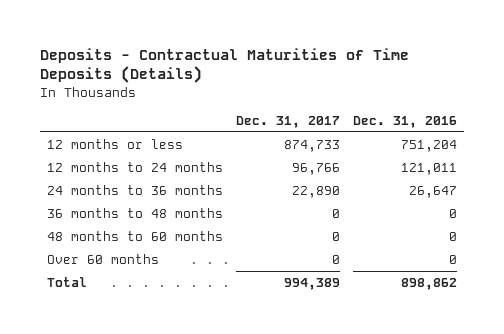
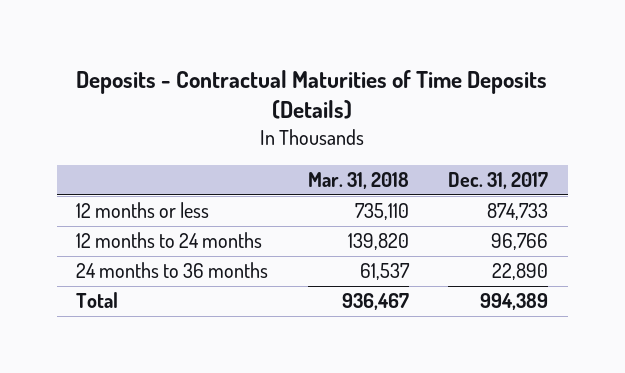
- | Dec. 31, 2017 | Dec. 31, 2016
+ | Mar. 31, 2018 | Dec. 31, 2017
- 36 months to 48 months | 0 | 0
- 48 months to 60 months | 0 | 0
- Over 60 months | 0 | 0

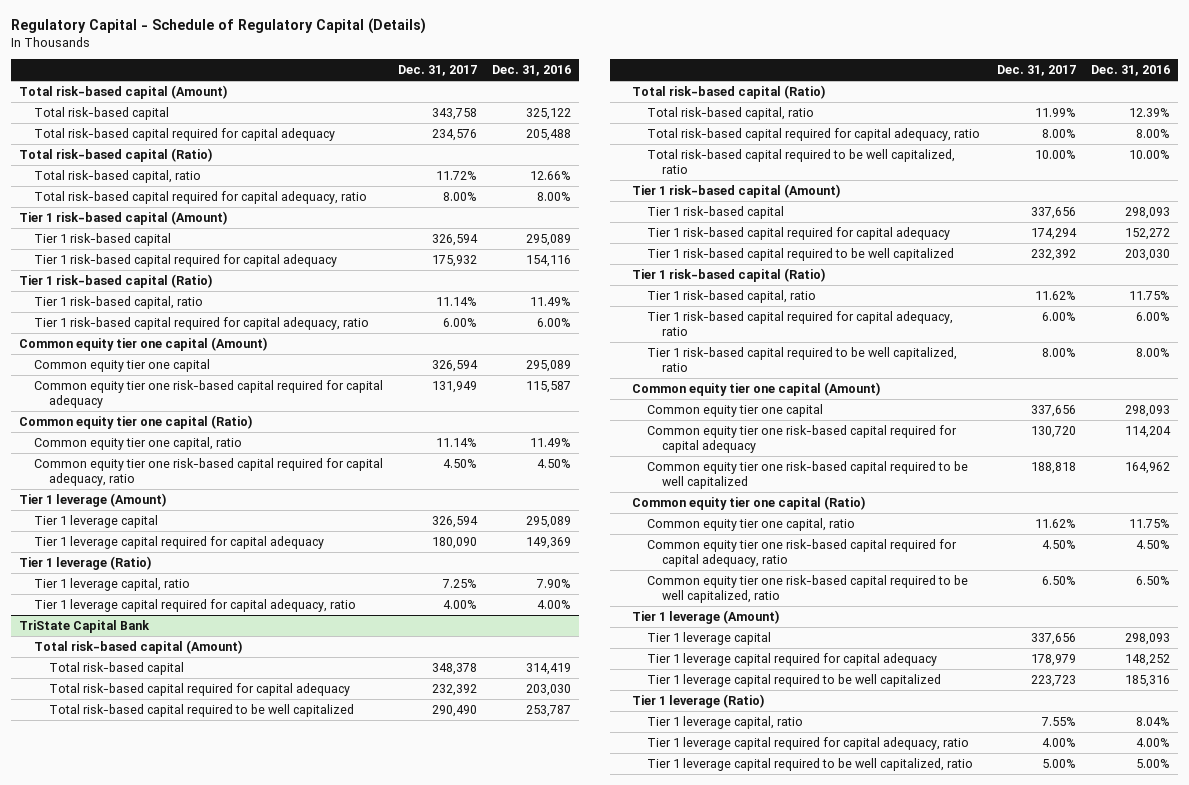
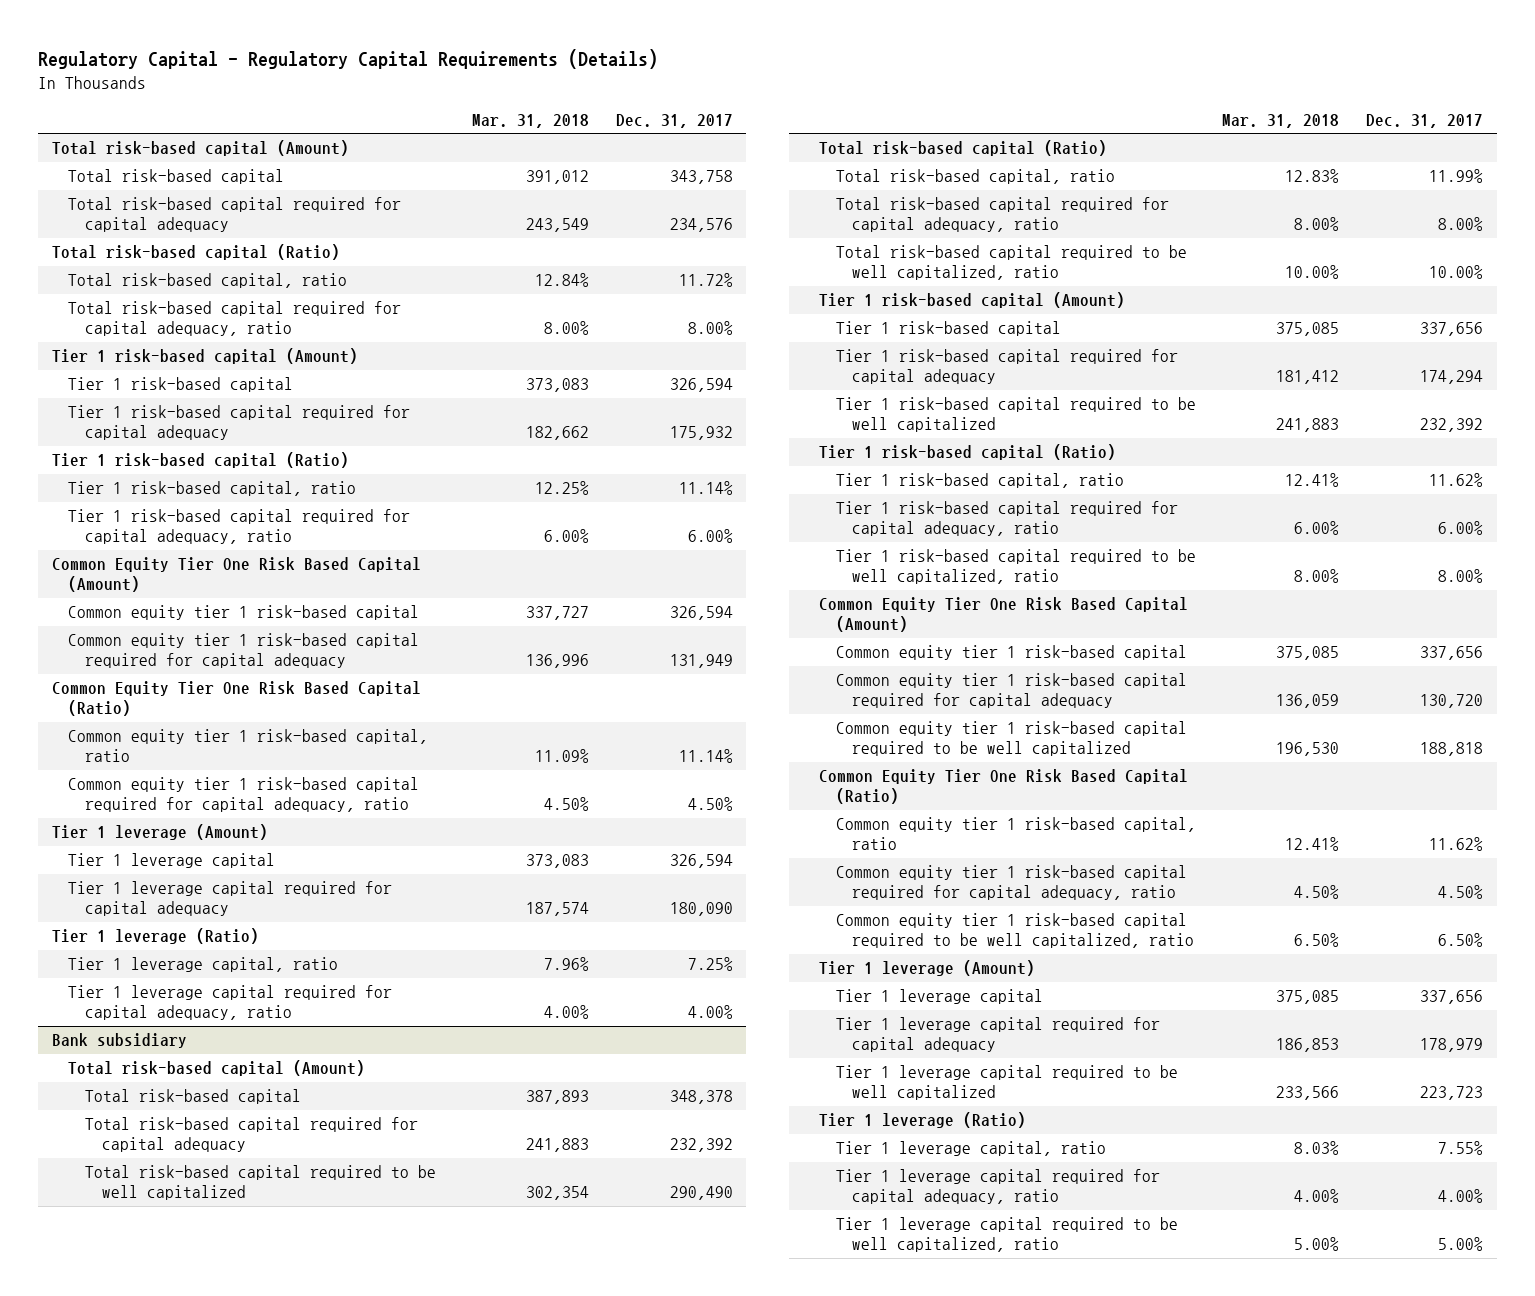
- Regulatory Capital - Schedule of Regulatory Capital (Details)
+ Regulatory Capital - Regulatory Capital Requirements (Details)
- | Dec. 31, 2017 | Dec. 31, 2016
+ | Mar. 31, 2018 | Dec. 31, 2017
- Common equity tier one capital (Amount)
- Common equity tier one capital | 326,594 | 295,089
- Common equity tier one risk-based capital required for capital adequacy | 131,949 | 115,587
- Common equity tier one capital (Ratio)
- Common equity tier one capital, ratio | 11.14% | 11.49%
- Common equity tier one risk-based capital required for capital adequacy, ratio | 4.50% | 4.50%
+ Common Equity Tier One Risk Based Capital (Amount)
+ Common equity tier 1 risk-based capital | 337,727 | 326,594
+ Common equity tier 1 risk-based capital required for capital adequacy | 136,996 | 131,949
+ Common Equity Tier One Risk Based Capital (Ratio)
+ Common equity tier 1 risk-based capital, ratio | 11.09% | 11.14%
+ Common equity tier 1 risk-based capital required for capital adequacy, ratio | 4.50% | 4.50%
- TriState Capital Bank
+ Bank subsidiary
- Common equity tier one capital (Amount)
- Common equity tier one capital | 337,656 | 298,093
- Common equity tier one risk-based capital required for capital adequacy | 130,720 | 114,204
- Common equity tier one risk-based capital required to be well capitalized | 188,818 | 164,962
- Common equity tier one capital (Ratio)
- Common equity tier one capital, ratio | 11.62% | 11.75%
- Common equity tier one risk-based capital required for capital adequacy, ratio | 4.50% | 4.50%
- Common equity tier one risk-based capital required to be well capitalized, ratio | 6.50% | 6.50%
+ Common Equity Tier One Risk Based Capital (Amount)
+ Common equity tier 1 risk-based capital | 375,085 | 337,656
+ Common equity tier 1 risk-based capital required for capital adequacy | 136,059 | 130,720
+ Common equity tier 1 risk-based capital required to be well capitalized | 196,530 | 188,818
+ Common Equity Tier One Risk Based Capital (Ratio)
+ Common equity tier 1 risk-based capital, ratio | 12.41% | 11.62%
+ Common equity tier 1 risk-based capital required for capital adequacy, ratio | 4.50% | 4.50%
+ Common equity tier 1 risk-based capital required to be well capitalized, ratio | 6.50% | 6.50%

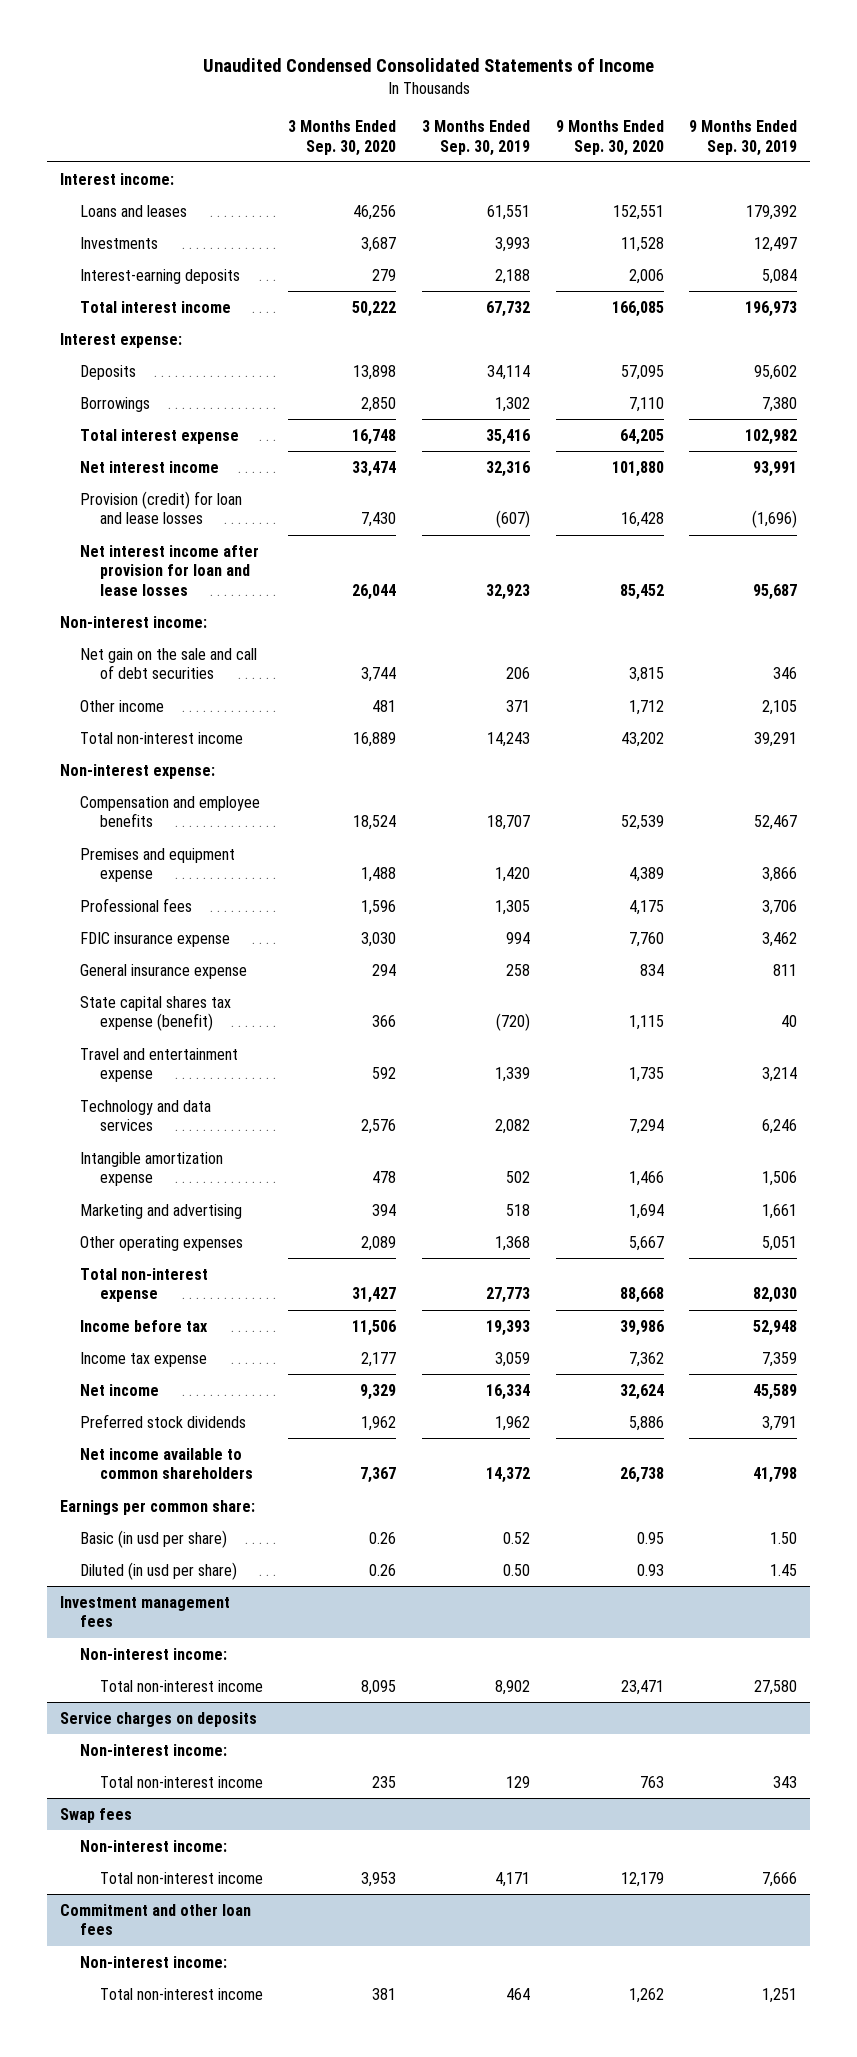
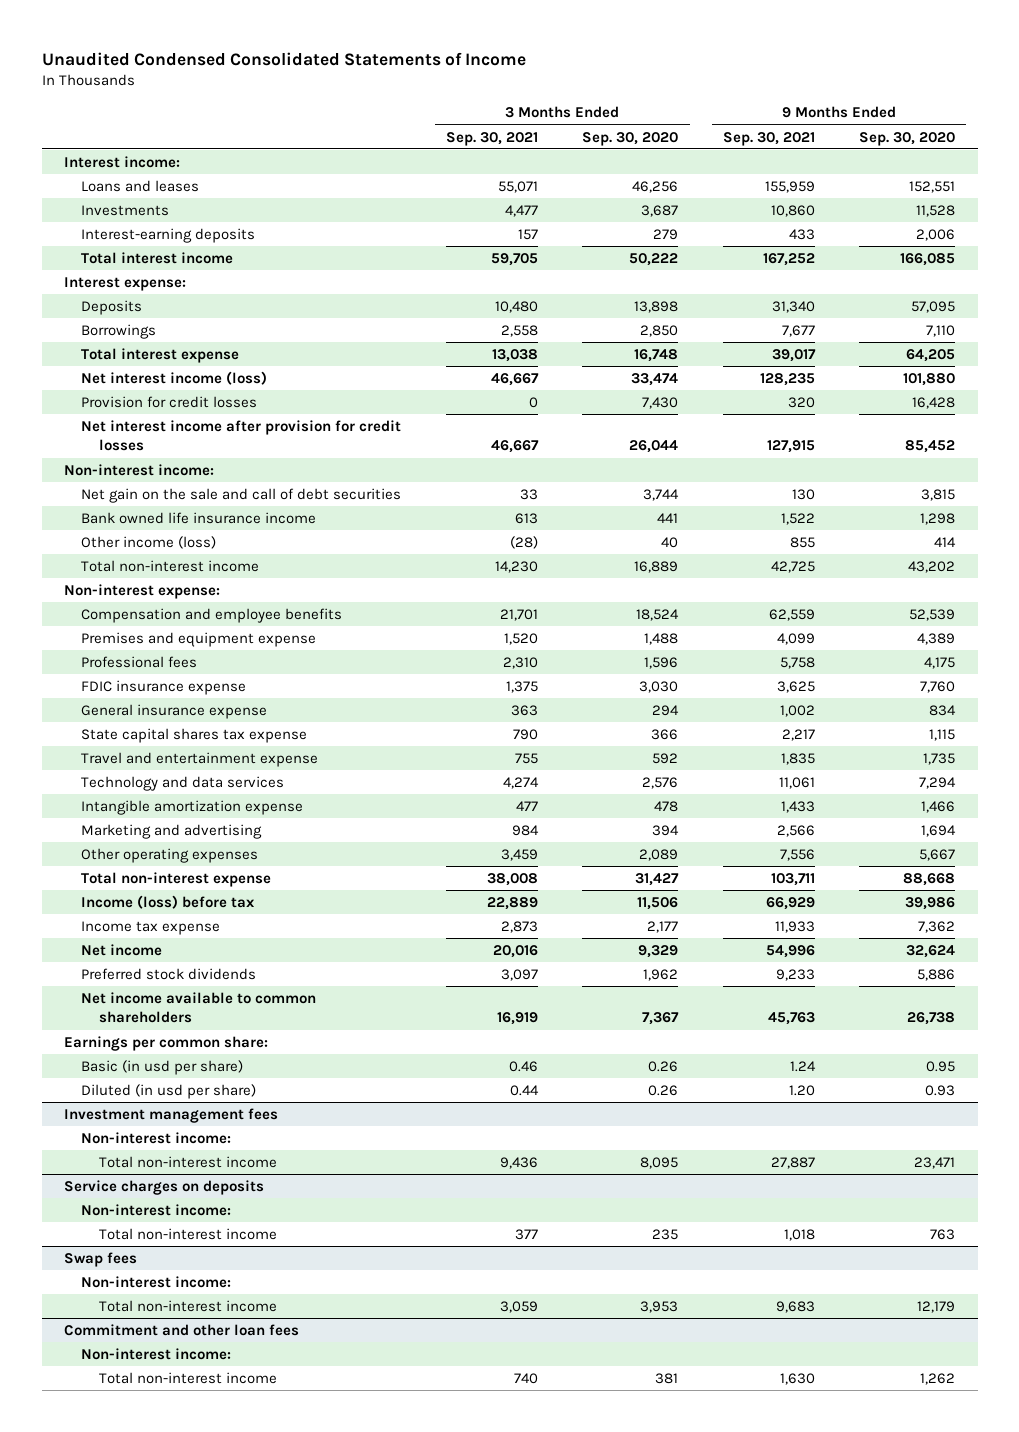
- | 3 Months Ended Sep. 30, 2020 | 3 Months Ended Sep. 30, 2019 | 9 Months Ended Sep. 30, 2020 | 9 Months Ended Sep. 30, 2019
+ | 3 Months Ended Sep. 30, 2021 | 3 Months Ended Sep. 30, 2020 | 9 Months Ended Sep. 30, 2021 | 9 Months Ended Sep. 30, 2020
- Net interest income | 33,474 | 32,316 | 101,880 | 93,991
- Provision (credit) for loan and lease losses | 7,430 | (607) | 16,428 | (1,696)
- Net interest income after provision for loan and lease losses | 26,044 | 32,923 | 85,452 | 95,687
+ Net interest income (loss) | 46,667 | 33,474 | 128,235 | 101,880
+ Provision for credit losses | 0 | 7,430 | 320 | 16,428
+ Net interest income after provision for credit losses | 46,667 | 26,044 | 127,915 | 85,452
- Other income | 481 | 371 | 1,712 | 2,105
+ Bank owned life insurance income | 613 | 441 | 1,522 | 1,298
+ Other income (loss) | (28) | 40 | 855 | 414
- State capital shares tax expense (benefit) | 366 | (720) | 1,115 | 40
+ State capital shares tax expense | 790 | 366 | 2,217 | 1,115
- Income before tax | 11,506 | 19,393 | 39,986 | 52,948
+ Income (loss) before tax | 22,889 | 11,506 | 66,929 | 39,986

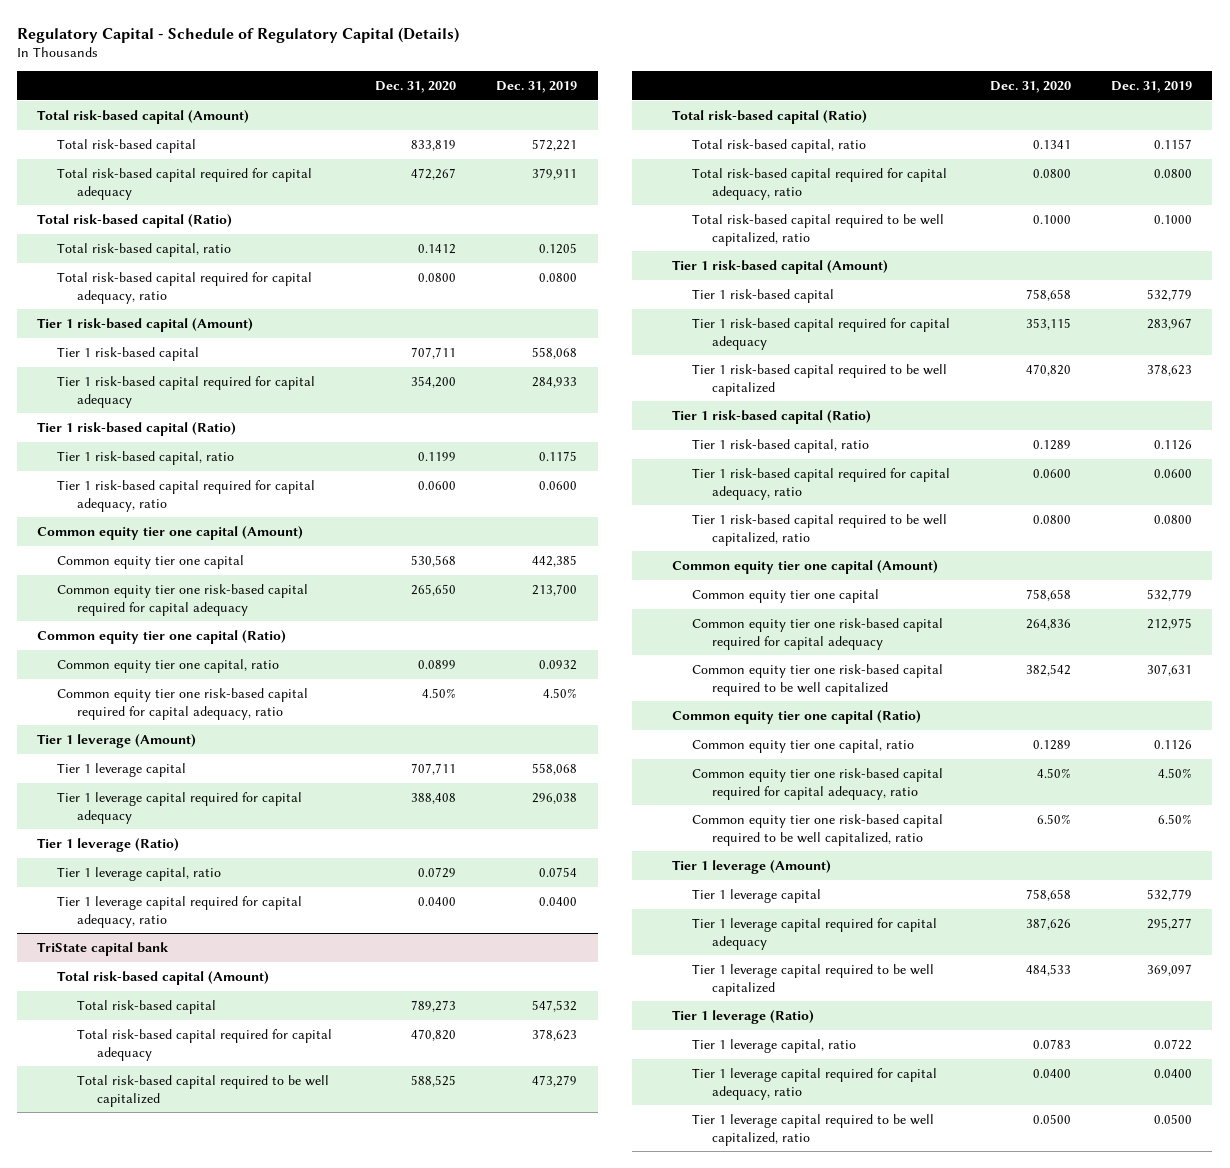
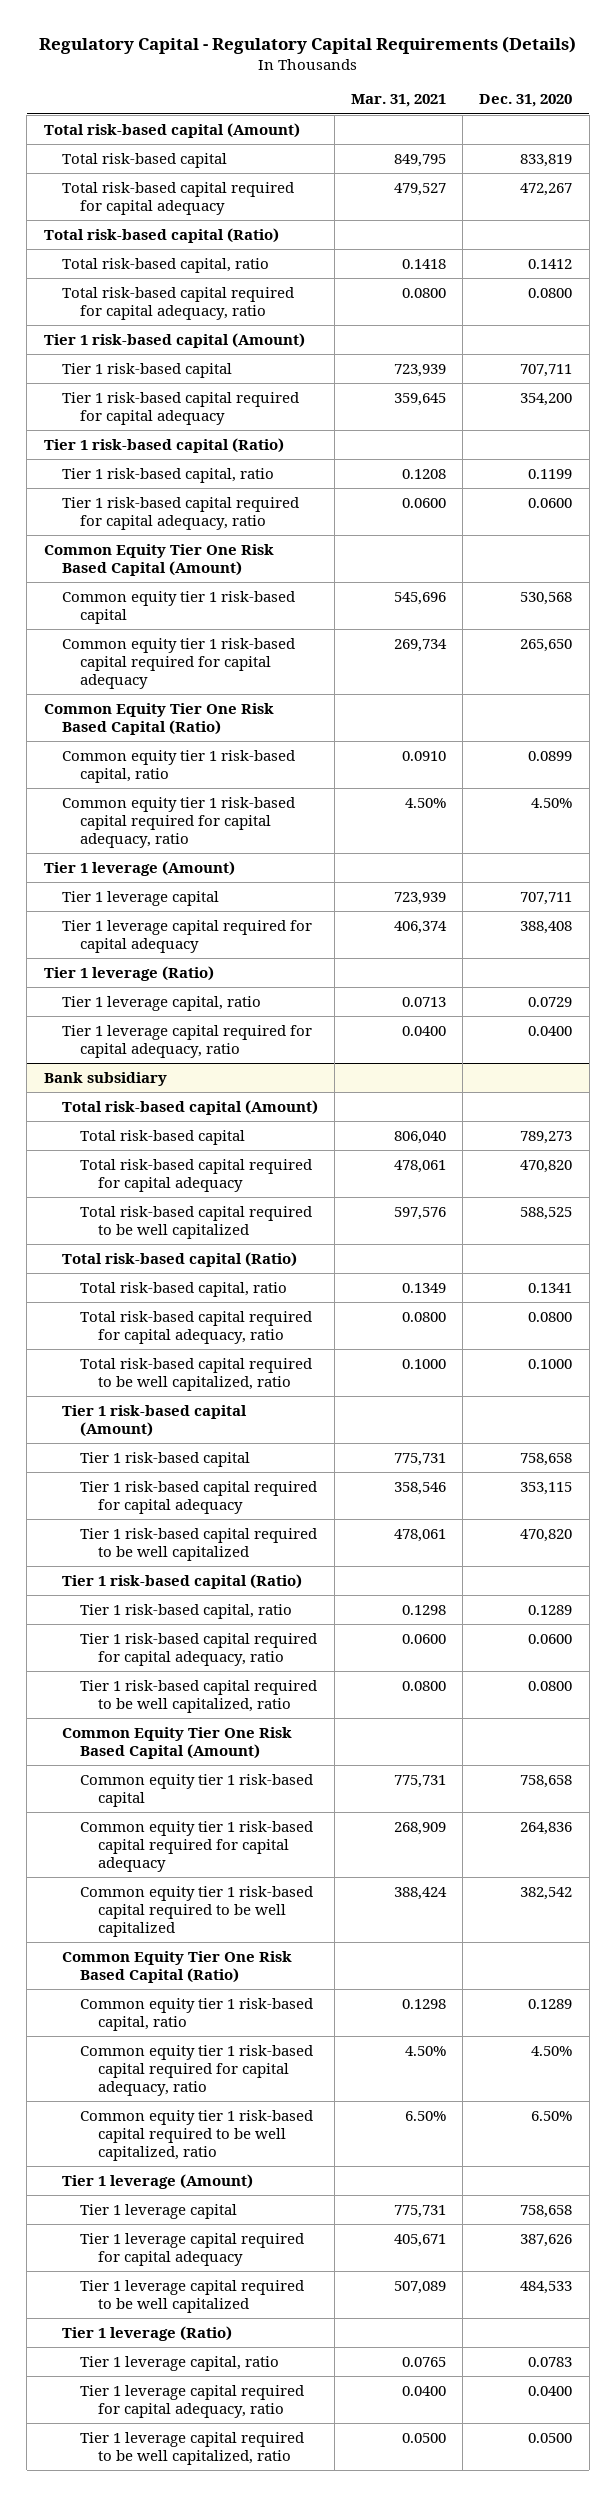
- Regulatory Capital - Schedule of Regulatory Capital (Details)
+ Regulatory Capital - Regulatory Capital Requirements (Details)
- | Dec. 31, 2020 | Dec. 31, 2019
+ | Mar. 31, 2021 | Dec. 31, 2020
- Common equity tier one capital (Amount)
- Common equity tier one capital | 530,568 | 442,385
- Common equity tier one risk-based capital required for capital adequacy | 265,650 | 213,700
- Common equity tier one capital (Ratio)
- Common equity tier one capital, ratio | 0.0899 | 0.0932
- Common equity tier one risk-based capital required for capital adequacy, ratio | 4.50% | 4.50%
+ Common Equity Tier One Risk Based Capital (Amount)
+ Common equity tier 1 risk-based capital | 545,696 | 530,568
+ Common equity tier 1 risk-based capital required for capital adequacy | 269,734 | 265,650
+ Common Equity Tier One Risk Based Capital (Ratio)
+ Common equity tier 1 risk-based capital, ratio | 0.0910 | 0.0899
+ Common equity tier 1 risk-based capital required for capital adequacy, ratio | 4.50% | 4.50%
- TriState capital bank
+ Bank subsidiary
- Common equity tier one capital (Amount)
- Common equity tier one capital | 758,658 | 532,779
- Common equity tier one risk-based capital required for capital adequacy | 264,836 | 212,975
- Common equity tier one risk-based capital required to be well capitalized | 382,542 | 307,631
- Common equity tier one capital (Ratio)
- Common equity tier one capital, ratio | 0.1289 | 0.1126
- Common equity tier one risk-based capital required for capital adequacy, ratio | 4.50% | 4.50%
- Common equity tier one risk-based capital required to be well capitalized, ratio | 6.50% | 6.50%
+ Common Equity Tier One Risk Based Capital (Amount)
+ Common equity tier 1 risk-based capital | 775,731 | 758,658
+ Common equity tier 1 risk-based capital required for capital adequacy | 268,909 | 264,836
+ Common equity tier 1 risk-based capital required to be well capitalized | 388,424 | 382,542
+ Common Equity Tier One Risk Based Capital (Ratio)
+ Common equity tier 1 risk-based capital, ratio | 0.1298 | 0.1289
+ Common equity tier 1 risk-based capital required for capital adequacy, ratio | 4.50% | 4.50%
+ Common equity tier 1 risk-based capital required to be well capitalized, ratio | 6.50% | 6.50%

